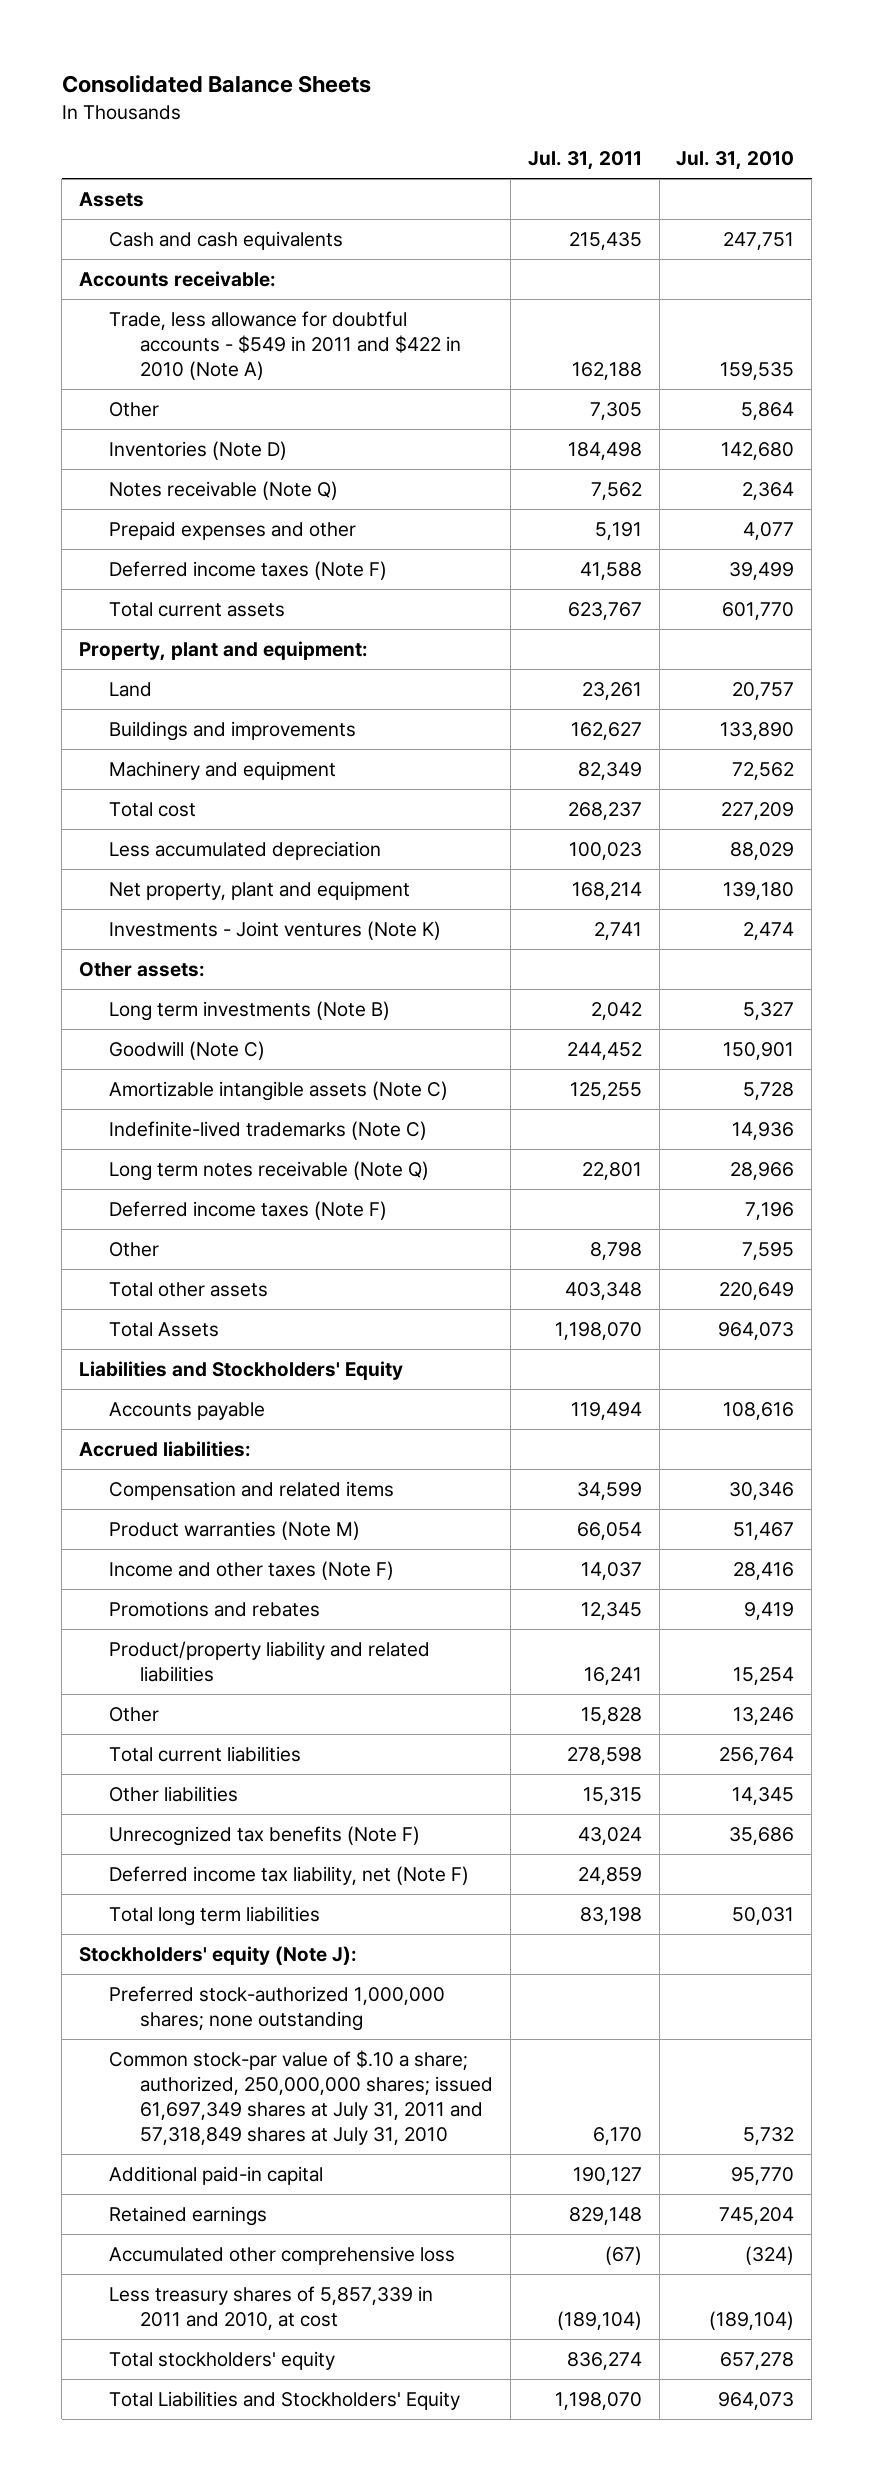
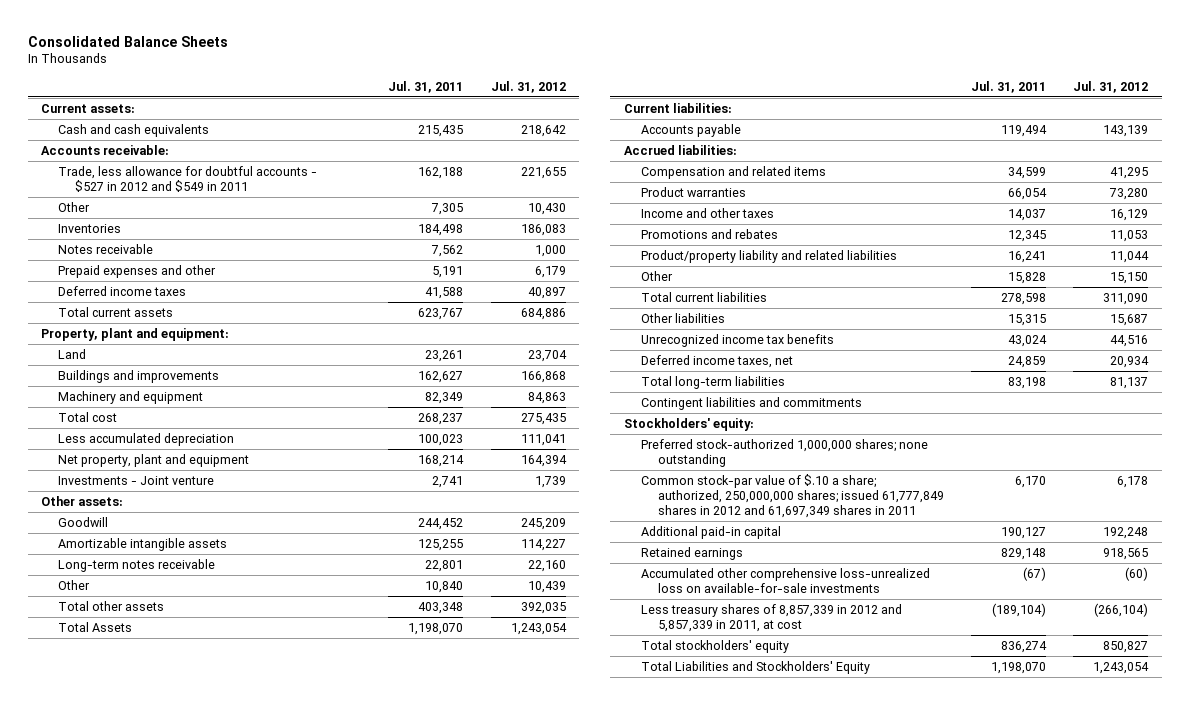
- | Jul. 31, 2011 | Jul. 31, 2010
+ | Jul. 31, 2011 | Jul. 31, 2012
- Assets
+ Current assets:
- Trade, less allowance for doubtful accounts - $549 in 2011 and $422 in 2010 (Note A) | 162,188 | 159,535
+ Trade, less allowance for doubtful accounts - $527 in 2012 and $549 in 2011 | 162,188 | 221,655
- Inventories (Note D) | 184,498 | 142,680
- Notes receivable (Note Q) | 7,562 | 2,364
+ Inventories | 184,498 | 186,083
+ Notes receivable | 7,562 | 1,000
- Deferred income taxes (Note F) | 41,588 | 39,499
+ Deferred income taxes | 41,588 | 40,897
- Investments - Joint ventures (Note K) | 2,741 | 2,474
+ Investments - Joint venture | 2,741 | 1,739
- Long term investments (Note B) | 2,042 | 5,327
- Goodwill (Note C) | 244,452 | 150,901
- Amortizable intangible assets (Note C) | 125,255 | 5,728
- Indefinite-lived trademarks (Note C) | | 14,936
- Long term notes receivable (Note Q) | 22,801 | 28,966
- Deferred income taxes (Note F) | | 7,196
- Other | 8,798 | 7,595
+ Goodwill | 244,452 | 245,209
+ Amortizable intangible assets | 125,255 | 114,227
+ Long-term notes receivable | 22,801 | 22,160
+ Other | 10,840 | 10,439
- Liabilities and Stockholders' Equity
+ Current liabilities:
- Product warranties (Note M) | 66,054 | 51,467
- Income and other taxes (Note F) | 14,037 | 28,416
+ Product warranties | 66,054 | 73,280
+ Income and other taxes | 14,037 | 16,129
- Unrecognized tax benefits (Note F) | 43,024 | 35,686
- Deferred income tax liability, net (Note F) | 24,859 |
- Total long term liabilities | 83,198 | 50,031
- Stockholders' equity (Note J):
+ Unrecognized income tax benefits | 43,024 | 44,516
+ Deferred income taxes, net | 24,859 | 20,934
+ Total long-term liabilities | 83,198 | 81,137
+ Contingent liabilities and commitments
+ Stockholders' equity:
- Common stock-par value of $.10 a share; authorized, 250,000,000 shares; issued 61,697,349 shares at July 31, 2011 and 57,318,849 shares at July 31, 2010 | 6,170 | 5,732
+ Common stock-par value of $.10 a share; authorized, 250,000,000 shares; issued 61,777,849 shares in 2012 and 61,697,349 shares in 2011 | 6,170 | 6,178
- Accumulated other comprehensive loss | (67) | (324)
- Less treasury shares of 5,857,339 in 2011 and 2010, at cost | (189,104) | (189,104)
+ Accumulated other comprehensive loss-unrealized loss on available-for-sale investments | (67) | (60)
+ Less treasury shares of 8,857,339 in 2012 and 5,857,339 in 2011, at cost | (189,104) | (266,104)

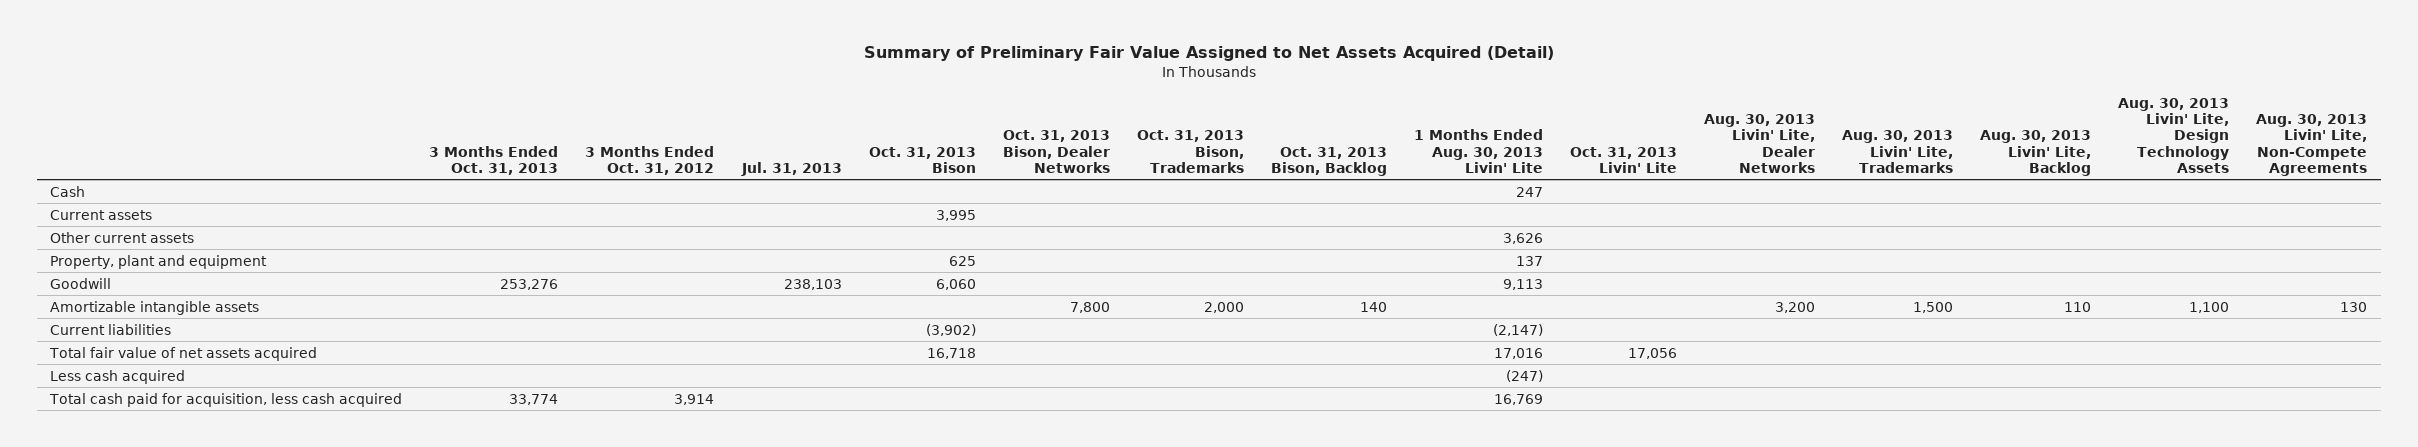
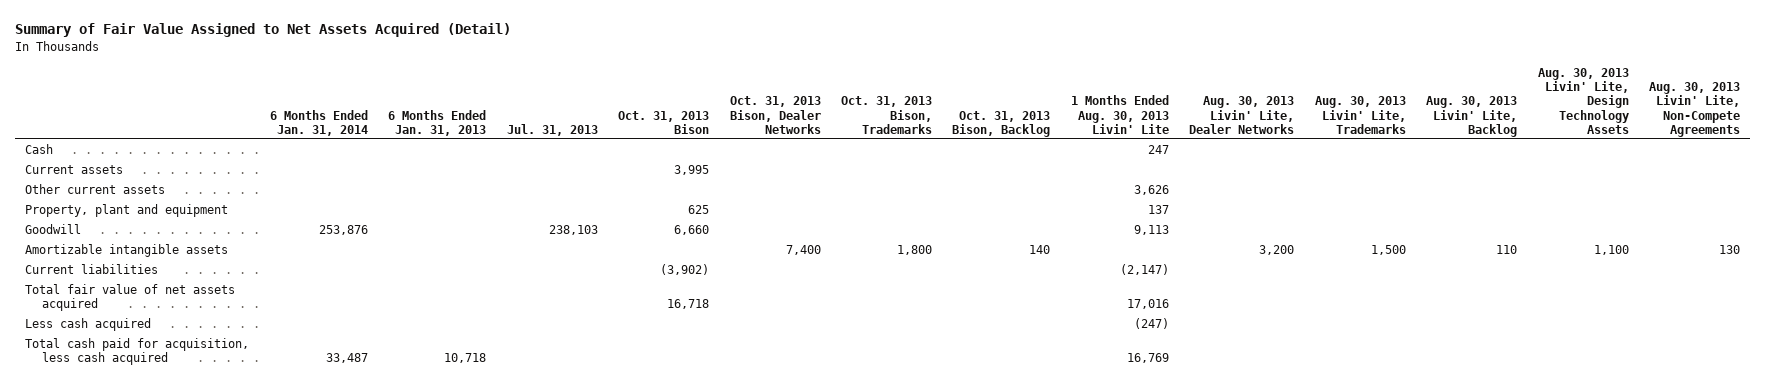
- Summary of Preliminary Fair Value Assigned to Net Assets Acquired (Detail)
+ Summary of Fair Value Assigned to Net Assets Acquired (Detail)
- | 3 Months Ended Oct. 31, 2013 | 3 Months Ended Oct. 31, 2012 | Jul. 31, 2013 | Oct. 31, 2013 Bison | Oct. 31, 2013 Bison, Dealer Networks | Oct. 31, 2013 Bison, Trademarks | Oct. 31, 2013 Bison, Backlog | 1 Months Ended Aug. 30, 2013 Livin' Lite | Oct. 31, 2013 Livin' Lite | Aug. 30, 2013 Livin' Lite, Dealer Networks | Aug. 30, 2013 Livin' Lite, Trademarks | Aug. 30, 2013 Livin' Lite, Backlog | Aug. 30, 2013 Livin' Lite, Design Technology Assets | Aug. 30, 2013 Livin' Lite, Non-Compete Agreements
+ | 6 Months Ended Jan. 31, 2014 | 6 Months Ended Jan. 31, 2013 | Jul. 31, 2013 | Oct. 31, 2013 Bison | Oct. 31, 2013 Bison, Dealer Networks | Oct. 31, 2013 Bison, Trademarks | Oct. 31, 2013 Bison, Backlog | 1 Months Ended Aug. 30, 2013 Livin' Lite | Aug. 30, 2013 Livin' Lite, Dealer Networks | Aug. 30, 2013 Livin' Lite, Trademarks | Aug. 30, 2013 Livin' Lite, Backlog | Aug. 30, 2013 Livin' Lite, Design Technology Assets | Aug. 30, 2013 Livin' Lite, Non-Compete Agreements
- Goodwill | 253,276 | | 238,103 | 6,060 | | | | 9,113 | | | | | |
- Amortizable intangible assets | | | | | 7,800 | 2,000 | 140 | | | 3,200 | 1,500 | 110 | 1,100 | 130
+ Goodwill | 253,876 | | 238,103 | 6,660 | | | | 9,113 | | | | |
+ Amortizable intangible assets | | | | | 7,400 | 1,800 | 140 | | 3,200 | 1,500 | 110 | 1,100 | 130

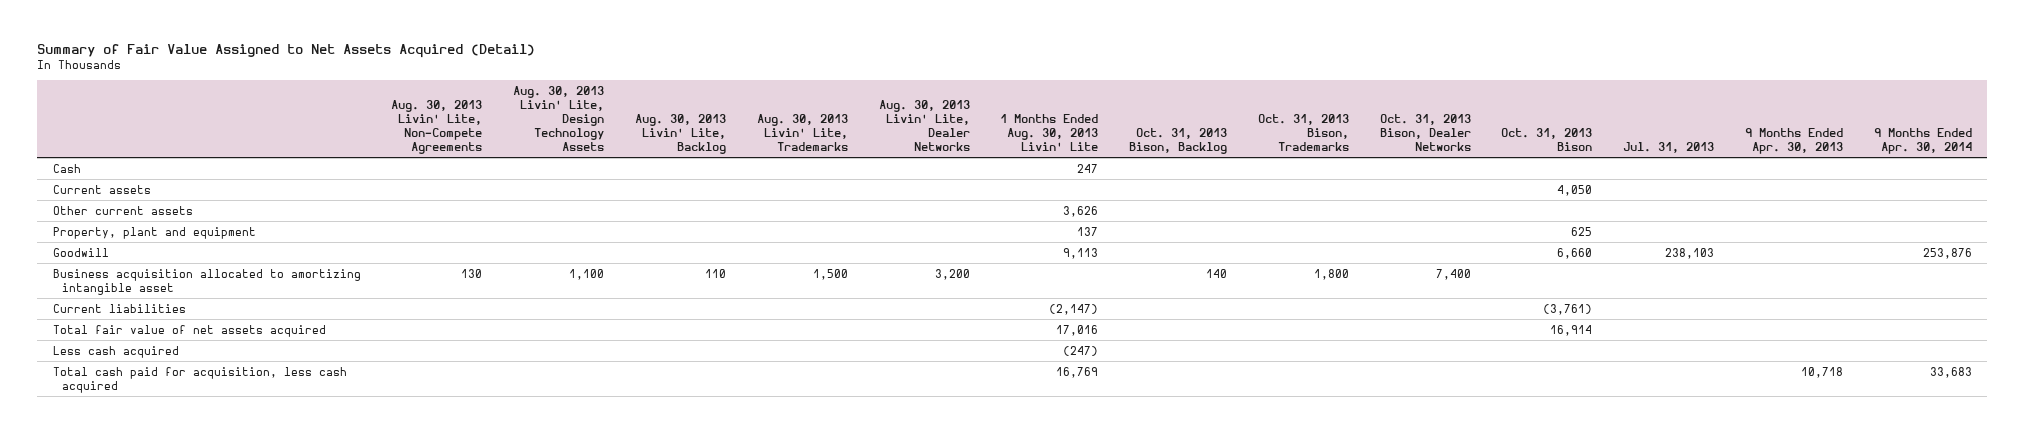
- | 6 Months Ended Jan. 31, 2014 | 6 Months Ended Jan. 31, 2013 | Jul. 31, 2013 | Oct. 31, 2013 Bison | Oct. 31, 2013 Bison, Dealer Networks | Oct. 31, 2013 Bison, Trademarks | Oct. 31, 2013 Bison, Backlog | 1 Months Ended Aug. 30, 2013 Livin' Lite | Aug. 30, 2013 Livin' Lite, Dealer Networks | Aug. 30, 2013 Livin' Lite, Trademarks | Aug. 30, 2013 Livin' Lite, Backlog | Aug. 30, 2013 Livin' Lite, Design Technology Assets | Aug. 30, 2013 Livin' Lite, Non-Compete Agreements
+ | Aug. 30, 2013 Livin' Lite, Non-Compete Agreements | Aug. 30, 2013 Livin' Lite, Design Technology Assets | Aug. 30, 2013 Livin' Lite, Backlog | Aug. 30, 2013 Livin' Lite, Trademarks | Aug. 30, 2013 Livin' Lite, Dealer Networks | 1 Months Ended Aug. 30, 2013 Livin' Lite | Oct. 31, 2013 Bison, Backlog | Oct. 31, 2013 Bison, Trademarks | Oct. 31, 2013 Bison, Dealer Networks | Oct. 31, 2013 Bison | Jul. 31, 2013 | 9 Months Ended Apr. 30, 2013 | 9 Months Ended Apr. 30, 2014
- Current assets | | | | 3,995 | | | | | | | | |
+ Current assets | | | | | | | | | | 4,050 | | |
- Amortizable intangible assets | | | | | 7,400 | 1,800 | 140 | | 3,200 | 1,500 | 110 | 1,100 | 130
- Current liabilities | | | | (3,902) | | | | (2,147) | | | | |
- Total fair value of net assets acquired | | | | 16,718 | | | | 17,016 | | | | |
+ Business acquisition allocated to amortizing intangible asset | 130 | 1,100 | 110 | 1,500 | 3,200 | | 140 | 1,800 | 7,400 | | | |
+ Current liabilities | | | | | | (2,147) | | | | (3,761) | | |
+ Total fair value of net assets acquired | | | | | | 17,016 | | | | 16,914 | | |

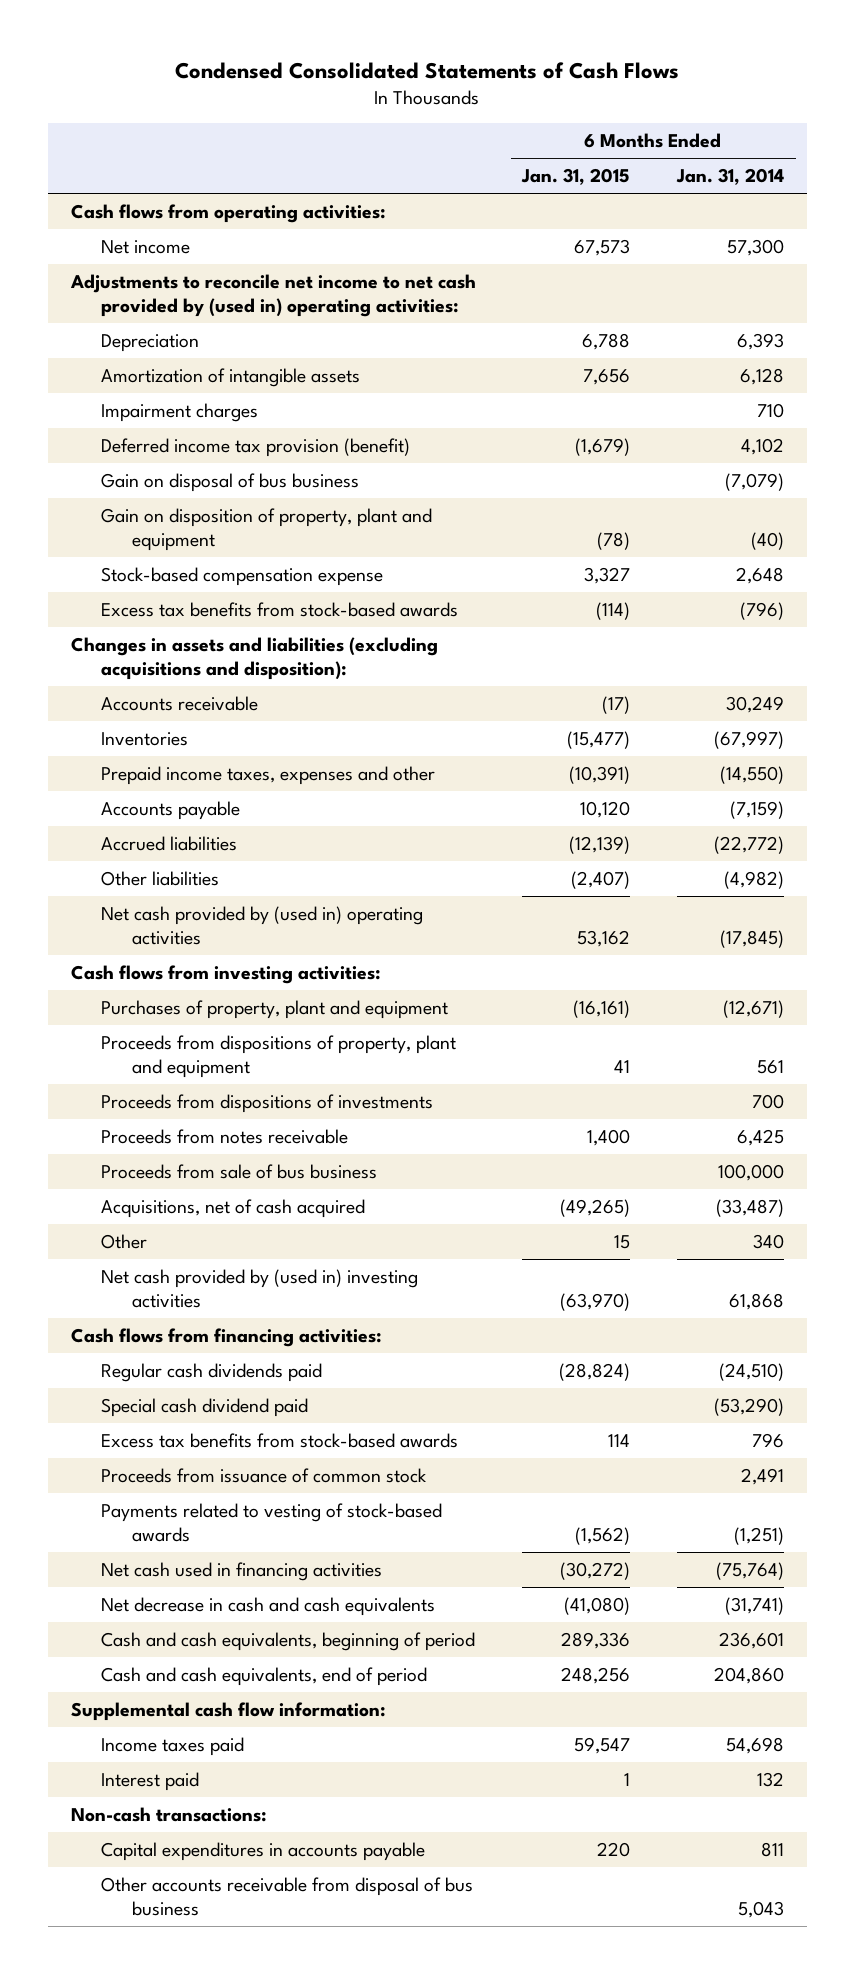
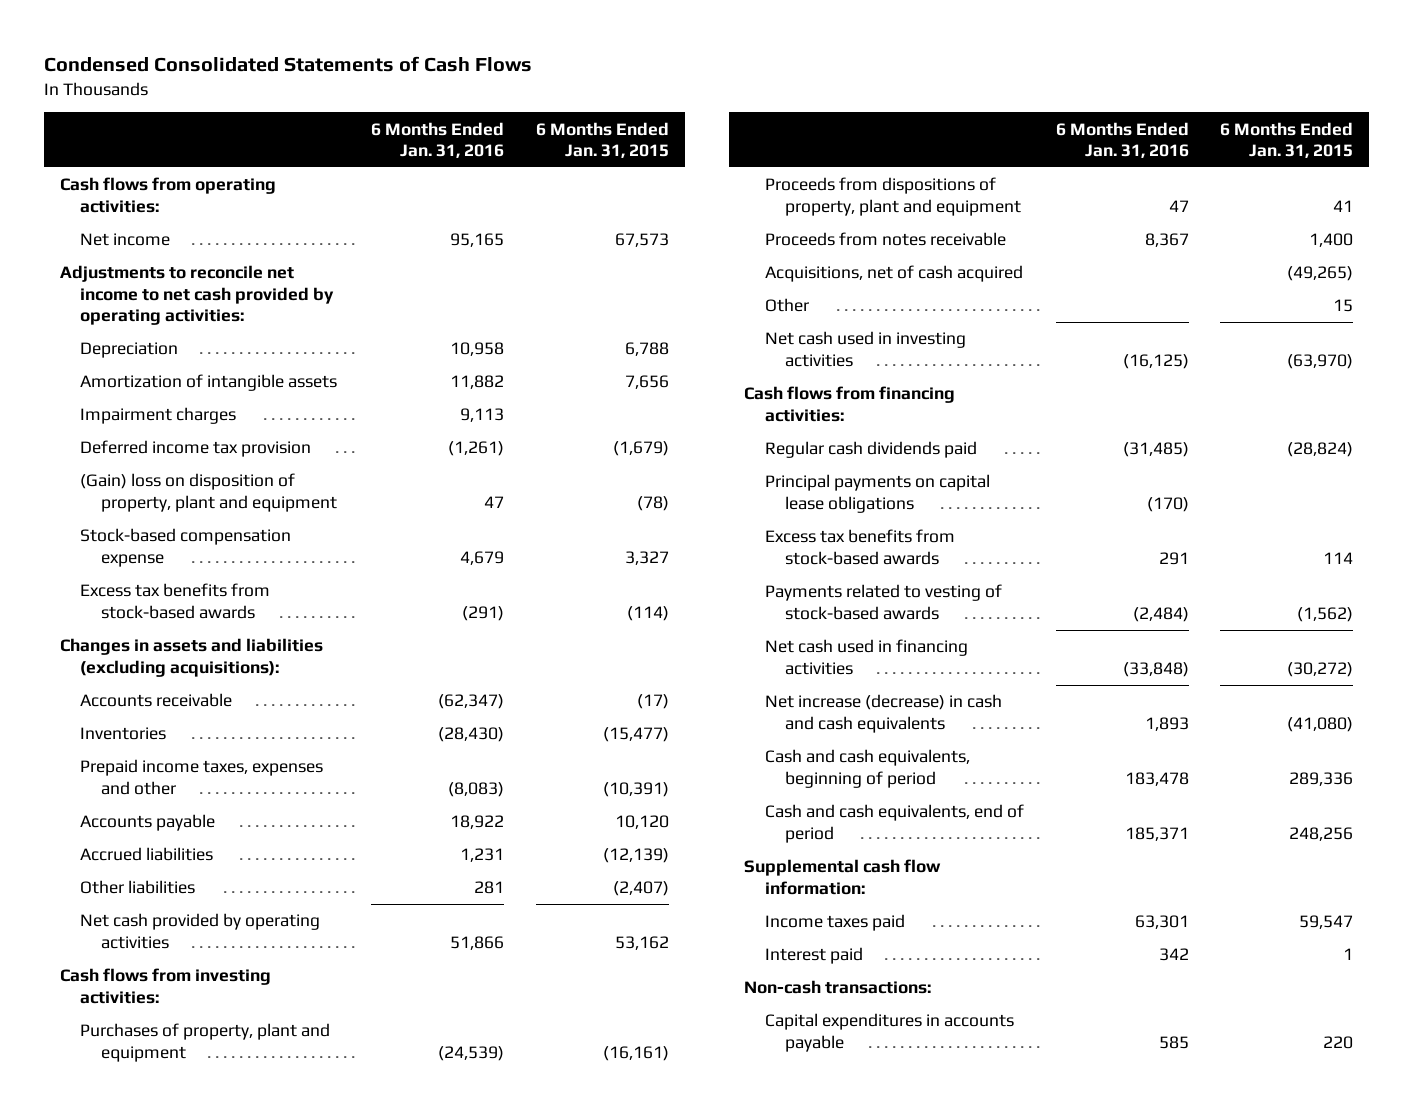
- | 6 Months Ended Jan. 31, 2015 | 6 Months Ended Jan. 31, 2014
+ | 6 Months Ended Jan. 31, 2016 | 6 Months Ended Jan. 31, 2015
- Adjustments to reconcile net income to net cash provided by (used in) operating activities:
+ Adjustments to reconcile net income to net cash provided by operating activities:
- Deferred income tax provision (benefit) | (1,679) | 4,102
- Gain on disposal of bus business | | (7,079)
- Gain on disposition of property, plant and equipment | (78) | (40)
+ Deferred income tax provision | (1,261) | (1,679)
+ (Gain) loss on disposition of property, plant and equipment | 47 | (78)
- Changes in assets and liabilities (excluding acquisitions and disposition):
+ Changes in assets and liabilities (excluding acquisitions):
- Net cash provided by (used in) operating activities | 53,162 | (17,845)
+ Net cash provided by operating activities | 51,866 | 53,162
- Proceeds from dispositions of investments | | 700
- Proceeds from sale of bus business | | 100,000
- Net cash provided by (used in) investing activities | (63,970) | 61,868
+ Net cash used in investing activities | (16,125) | (63,970)
- Special cash dividend paid | | (53,290)
+ Principal payments on capital lease obligations | (170) |
- Proceeds from issuance of common stock | | 2,491
- Net decrease in cash and cash equivalents | (41,080) | (31,741)
+ Net increase (decrease) in cash and cash equivalents | 1,893 | (41,080)
- Other accounts receivable from disposal of bus business | | 5,043

